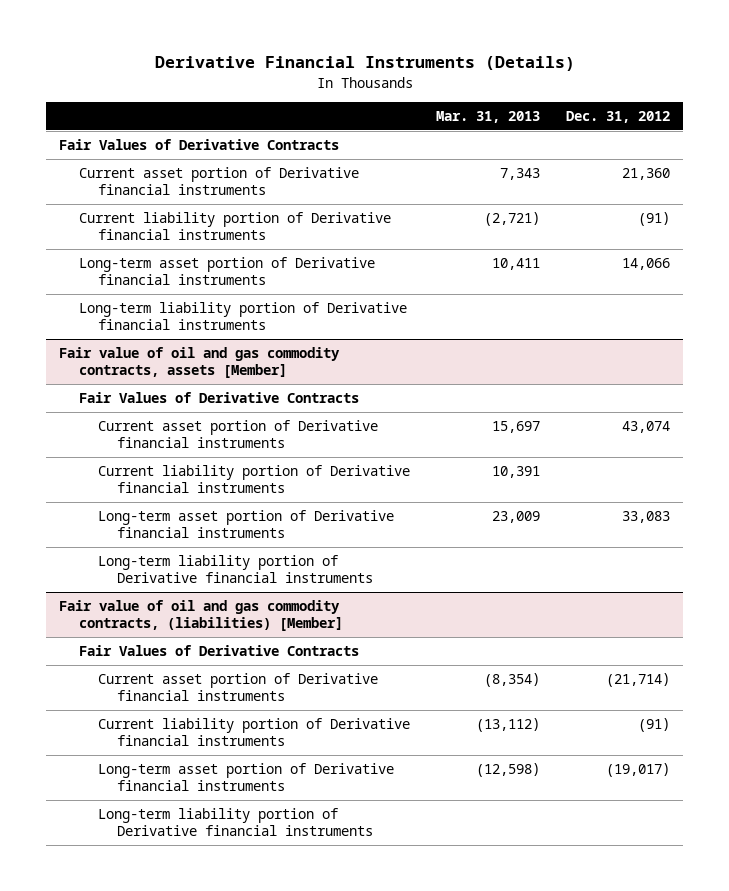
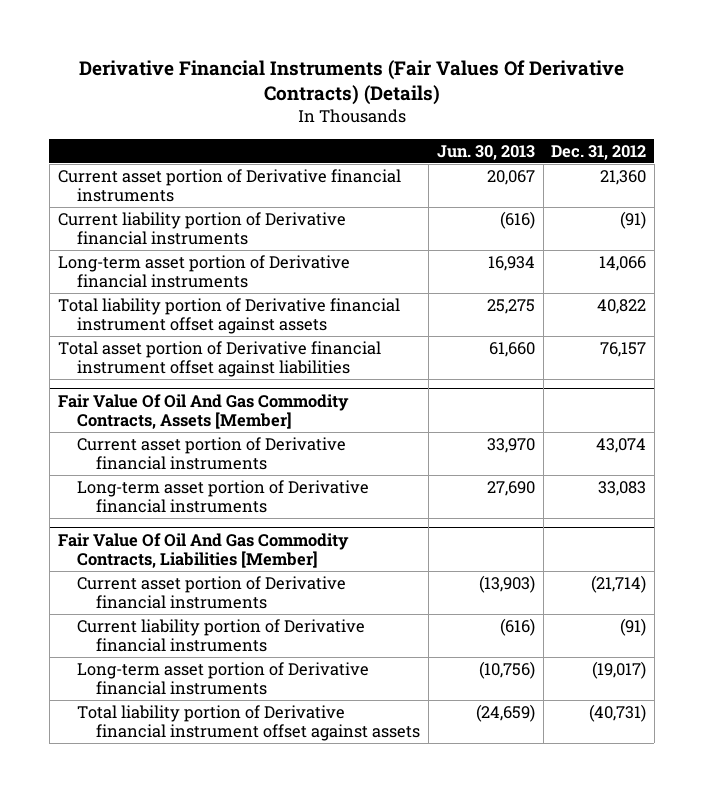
- Derivative Financial Instruments (Details)
+ Derivative Financial Instruments (Fair Values Of Derivative Contracts) (Details)
- | Mar. 31, 2013 | Dec. 31, 2012
+ | Jun. 30, 2013 | Dec. 31, 2012
- Fair Values of Derivative Contracts
- Long-term liability portion of Derivative financial instruments
- Fair value of oil and gas commodity contracts, assets [Member]
- Fair Values of Derivative Contracts
+ Total liability portion of Derivative financial instrument offset against assets | 25,275 | 40,822
+ Total asset portion of Derivative financial instrument offset against liabilities | 61,660 | 76,157
+ Fair Value Of Oil And Gas Commodity Contracts, Assets [Member]
- Current liability portion of Derivative financial instruments | 10,391 |
- Long-term liability portion of Derivative financial instruments
- Fair value of oil and gas commodity contracts, (liabilities) [Member]
- Fair Values of Derivative Contracts
+ Fair Value Of Oil And Gas Commodity Contracts, Liabilities [Member]
- Long-term liability portion of Derivative financial instruments
+ Total liability portion of Derivative financial instrument offset against assets | (24,659) | (40,731)

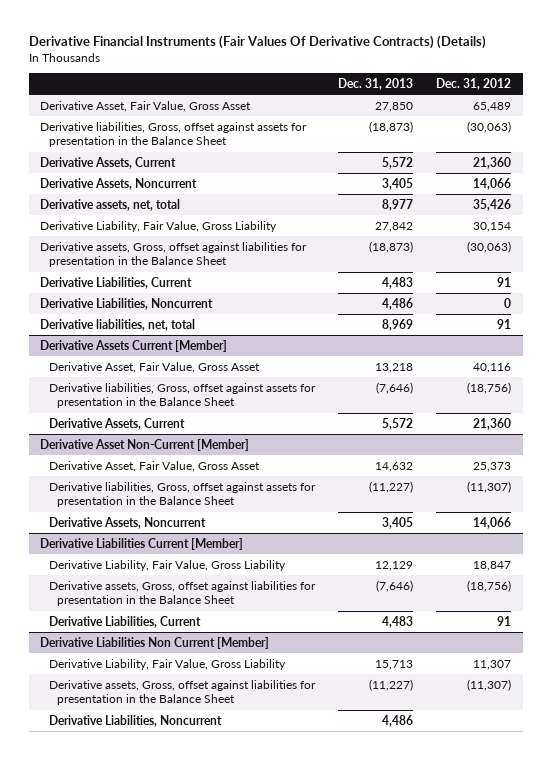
- | Jun. 30, 2013 | Dec. 31, 2012
+ | Dec. 31, 2013 | Dec. 31, 2012
- Current asset portion of Derivative financial instruments | 20,067 | 21,360
- Current liability portion of Derivative financial instruments | (616) | (91)
- Long-term asset portion of Derivative financial instruments | 16,934 | 14,066
- Total liability portion of Derivative financial instrument offset against assets | 25,275 | 40,822
- Total asset portion of Derivative financial instrument offset against liabilities | 61,660 | 76,157
- Fair Value Of Oil And Gas Commodity Contracts, Assets [Member]
- Current asset portion of Derivative financial instruments | 33,970 | 43,074
- Long-term asset portion of Derivative financial instruments | 27,690 | 33,083
- Fair Value Of Oil And Gas Commodity Contracts, Liabilities [Member]
- Current asset portion of Derivative financial instruments | (13,903) | (21,714)
- Current liability portion of Derivative financial instruments | (616) | (91)
- Long-term asset portion of Derivative financial instruments | (10,756) | (19,017)
- Total liability portion of Derivative financial instrument offset against assets | (24,659) | (40,731)
+ Derivative Asset, Fair Value, Gross Asset | 27,850 | 65,489
+ Derivative liabilities, Gross, offset against assets for presentation in the Balance Sheet | (18,873) | (30,063)
+ Derivative Assets, Current | 5,572 | 21,360
+ Derivative Assets, Noncurrent | 3,405 | 14,066
+ Derivative assets, net, total | 8,977 | 35,426
+ Derivative Liability, Fair Value, Gross Liability | 27,842 | 30,154
+ Derivative assets, Gross, offset against liabilities for presentation in the Balance Sheet | (18,873) | (30,063)
+ Derivative Liabilities, Current | 4,483 | 91
+ Derivative Liabilities, Noncurrent | 4,486 | 0
+ Derivative liabilities, net, total | 8,969 | 91
+ Derivative Assets Current [Member]
+ Derivative Asset, Fair Value, Gross Asset | 13,218 | 40,116
+ Derivative liabilities, Gross, offset against assets for presentation in the Balance Sheet | (7,646) | (18,756)
+ Derivative Assets, Current | 5,572 | 21,360
+ Derivative Asset Non-Current [Member]
+ Derivative Asset, Fair Value, Gross Asset | 14,632 | 25,373
+ Derivative liabilities, Gross, offset against assets for presentation in the Balance Sheet | (11,227) | (11,307)
+ Derivative Assets, Noncurrent | 3,405 | 14,066
+ Derivative Liabilities Current [Member]
+ Derivative Liability, Fair Value, Gross Liability | 12,129 | 18,847
+ Derivative assets, Gross, offset against liabilities for presentation in the Balance Sheet | (7,646) | (18,756)
+ Derivative Liabilities, Current | 4,483 | 91
+ Derivative Liabilities Non Current [Member]
+ Derivative Liability, Fair Value, Gross Liability | 15,713 | 11,307
+ Derivative assets, Gross, offset against liabilities for presentation in the Balance Sheet | (11,227) | (11,307)
+ Derivative Liabilities, Noncurrent | 4,486 |

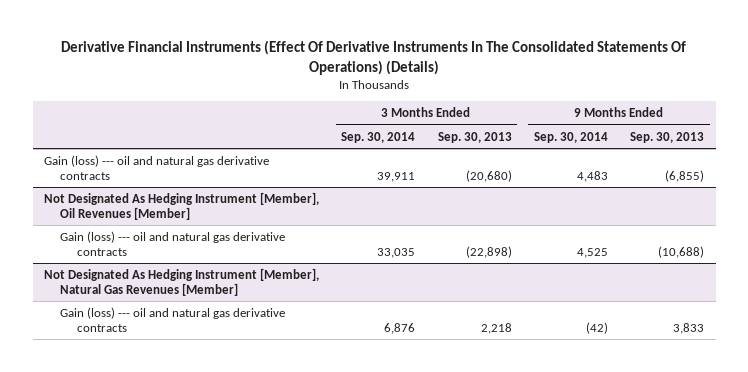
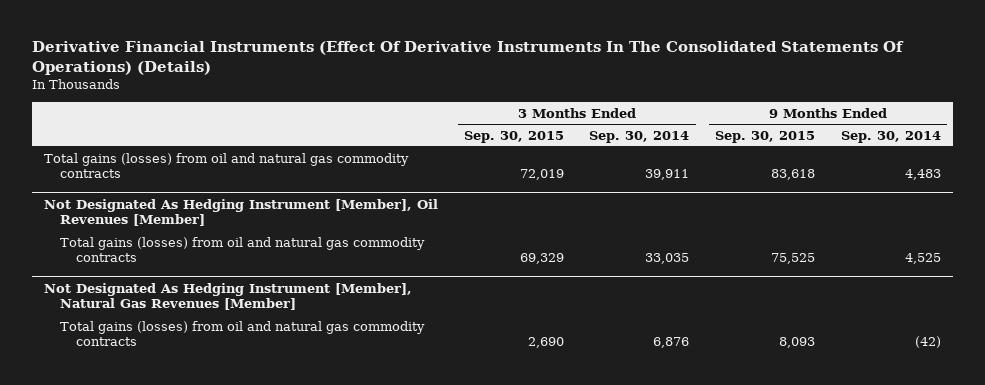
- | 3 Months Ended Sep. 30, 2014 | 3 Months Ended Sep. 30, 2013 | 9 Months Ended Sep. 30, 2014 | 9 Months Ended Sep. 30, 2013
+ | 3 Months Ended Sep. 30, 2015 | 3 Months Ended Sep. 30, 2014 | 9 Months Ended Sep. 30, 2015 | 9 Months Ended Sep. 30, 2014
- Gain (loss) --- oil and natural gas derivative contracts | 39,911 | (20,680) | 4,483 | (6,855)
+ Total gains (losses) from oil and natural gas commodity contracts | 72,019 | 39,911 | 83,618 | 4,483
@ Not Designated As Hedging Instrument [Member], Oil Revenues [Member]
- Gain (loss) --- oil and natural gas derivative contracts | 33,035 | (22,898) | 4,525 | (10,688)
+ Total gains (losses) from oil and natural gas commodity contracts | 69,329 | 33,035 | 75,525 | 4,525
@ Not Designated As Hedging Instrument [Member], Natural Gas Revenues [Member]
- Gain (loss) --- oil and natural gas derivative contracts | 6,876 | 2,218 | (42) | 3,833
+ Total gains (losses) from oil and natural gas commodity contracts | 2,690 | 6,876 | 8,093 | (42)

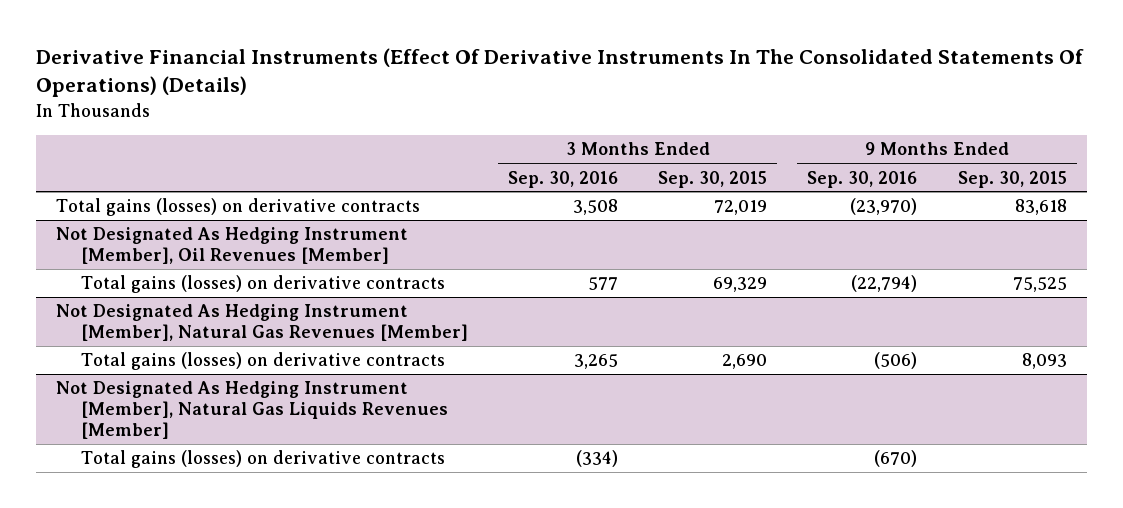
- | 3 Months Ended Sep. 30, 2015 | 3 Months Ended Sep. 30, 2014 | 9 Months Ended Sep. 30, 2015 | 9 Months Ended Sep. 30, 2014
+ | 3 Months Ended Sep. 30, 2016 | 3 Months Ended Sep. 30, 2015 | 9 Months Ended Sep. 30, 2016 | 9 Months Ended Sep. 30, 2015
- Total gains (losses) from oil and natural gas commodity contracts | 72,019 | 39,911 | 83,618 | 4,483
+ Total gains (losses) on derivative contracts | 3,508 | 72,019 | (23,970) | 83,618
@ Not Designated As Hedging Instrument [Member], Oil Revenues [Member]
- Total gains (losses) from oil and natural gas commodity contracts | 69,329 | 33,035 | 75,525 | 4,525
+ Total gains (losses) on derivative contracts | 577 | 69,329 | (22,794) | 75,525
@ Not Designated As Hedging Instrument [Member], Natural Gas Revenues [Member]
- Total gains (losses) from oil and natural gas commodity contracts | 2,690 | 6,876 | 8,093 | (42)
+ Total gains (losses) on derivative contracts | 3,265 | 2,690 | (506) | 8,093
+ Not Designated As Hedging Instrument [Member], Natural Gas Liquids Revenues [Member]
+ Total gains (losses) on derivative contracts | (334) | | (670) |

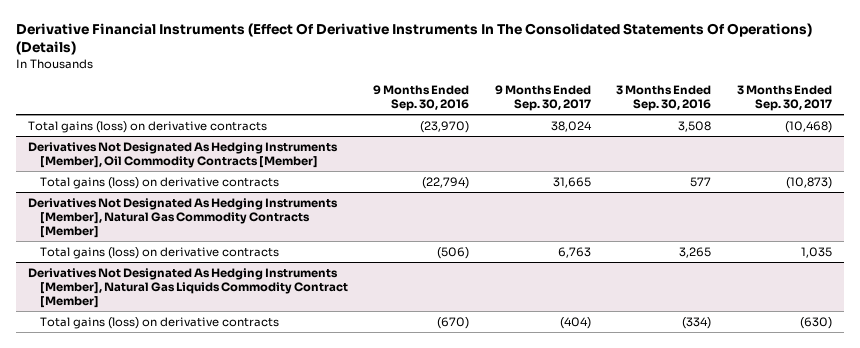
- | 3 Months Ended Sep. 30, 2016 | 3 Months Ended Sep. 30, 2015 | 9 Months Ended Sep. 30, 2016 | 9 Months Ended Sep. 30, 2015
+ | 9 Months Ended Sep. 30, 2016 | 9 Months Ended Sep. 30, 2017 | 3 Months Ended Sep. 30, 2016 | 3 Months Ended Sep. 30, 2017
- Total gains (losses) on derivative contracts | 3,508 | 72,019 | (23,970) | 83,618
- Not Designated As Hedging Instrument [Member], Oil Revenues [Member]
- Total gains (losses) on derivative contracts | 577 | 69,329 | (22,794) | 75,525
- Not Designated As Hedging Instrument [Member], Natural Gas Revenues [Member]
- Total gains (losses) on derivative contracts | 3,265 | 2,690 | (506) | 8,093
- Not Designated As Hedging Instrument [Member], Natural Gas Liquids Revenues [Member]
- Total gains (losses) on derivative contracts | (334) | | (670) |
+ Total gains (loss) on derivative contracts | (23,970) | 38,024 | 3,508 | (10,468)
+ Derivatives Not Designated As Hedging Instruments [Member], Oil Commodity Contracts [Member]
+ Total gains (loss) on derivative contracts | (22,794) | 31,665 | 577 | (10,873)
+ Derivatives Not Designated As Hedging Instruments [Member], Natural Gas Commodity Contracts [Member]
+ Total gains (loss) on derivative contracts | (506) | 6,763 | 3,265 | 1,035
+ Derivatives Not Designated As Hedging Instruments [Member], Natural Gas Liquids Commodity Contract [Member]
+ Total gains (loss) on derivative contracts | (670) | (404) | (334) | (630)

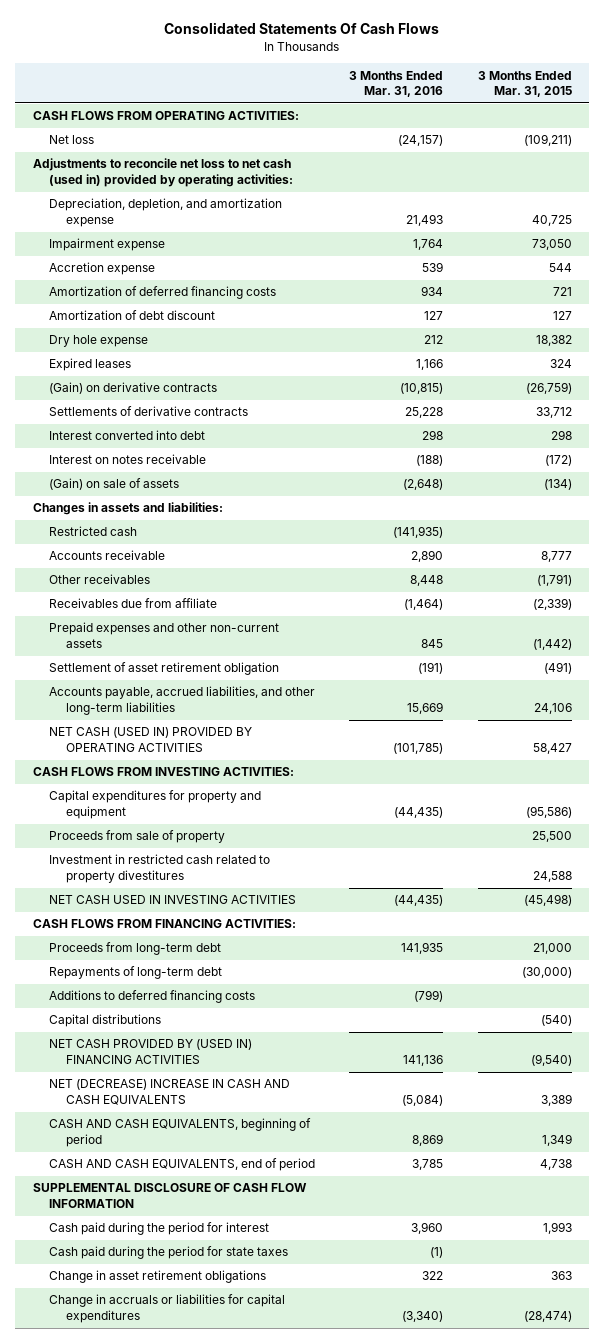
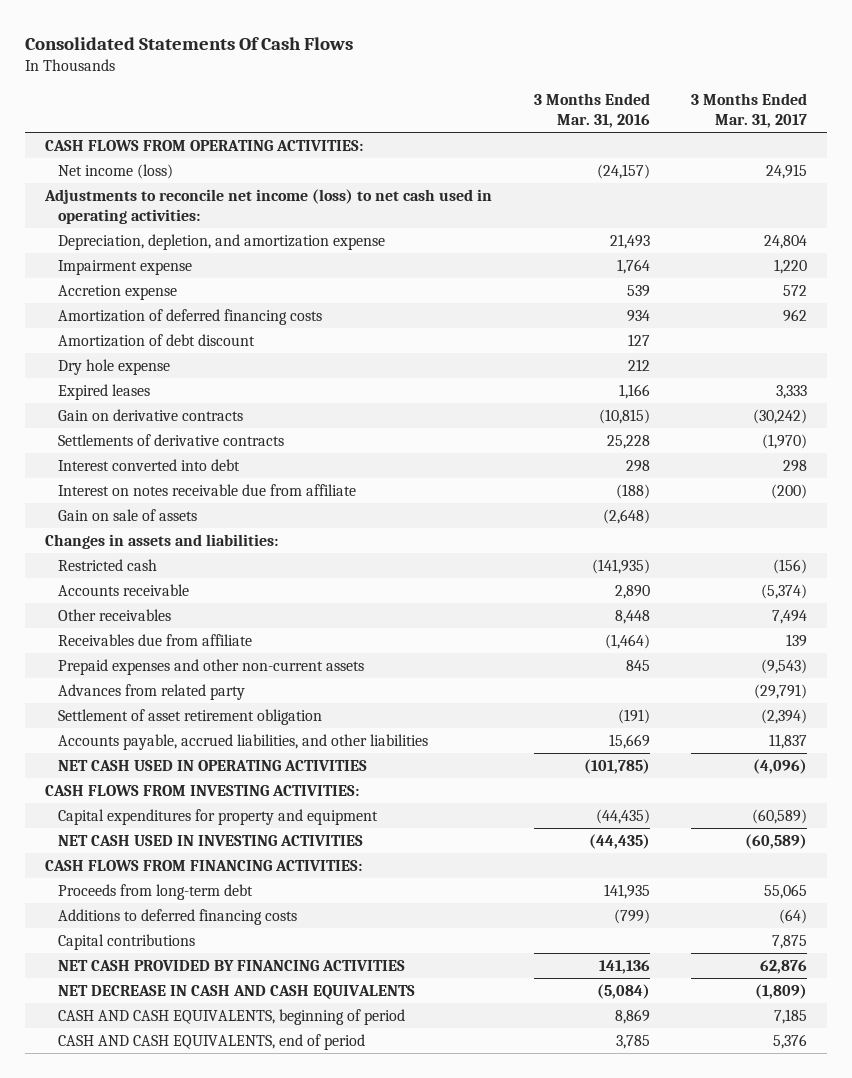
- | 3 Months Ended Mar. 31, 2016 | 3 Months Ended Mar. 31, 2015
+ | 3 Months Ended Mar. 31, 2016 | 3 Months Ended Mar. 31, 2017
- Net loss | (24,157) | (109,211)
- Adjustments to reconcile net loss to net cash (used in) provided by operating activities:
+ Net income (loss) | (24,157) | 24,915
+ Adjustments to reconcile net income (loss) to net cash used in operating activities:
- (Gain) on derivative contracts | (10,815) | (26,759)
+ Gain on derivative contracts | (10,815) | (30,242)
- Interest on notes receivable | (188) | (172)
- (Gain) on sale of assets | (2,648) | (134)
+ Interest on notes receivable due from affiliate | (188) | (200)
+ Gain on sale of assets | (2,648) |
+ Advances from related party | | (29,791)
- Accounts payable, accrued liabilities, and other long-term liabilities | 15,669 | 24,106
- NET CASH (USED IN) PROVIDED BY OPERATING ACTIVITIES | (101,785) | 58,427
+ Accounts payable, accrued liabilities, and other liabilities | 15,669 | 11,837
+ NET CASH USED IN OPERATING ACTIVITIES | (101,785) | (4,096)
- Proceeds from sale of property | | 25,500
- Investment in restricted cash related to property divestitures | | 24,588
- Repayments of long-term debt | | (30,000)
- Capital distributions | | (540)
- NET CASH PROVIDED BY (USED IN) FINANCING ACTIVITIES | 141,136 | (9,540)
- NET (DECREASE) INCREASE IN CASH AND CASH EQUIVALENTS | (5,084) | 3,389
+ Capital contributions | | 7,875
+ NET CASH PROVIDED BY FINANCING ACTIVITIES | 141,136 | 62,876
+ NET DECREASE IN CASH AND CASH EQUIVALENTS | (5,084) | (1,809)
- SUPPLEMENTAL DISCLOSURE OF CASH FLOW INFORMATION
- Cash paid during the period for interest | 3,960 | 1,993
- Cash paid during the period for state taxes | (1) |
- Change in asset retirement obligations | 322 | 363
- Change in accruals or liabilities for capital expenditures | (3,340) | (28,474)

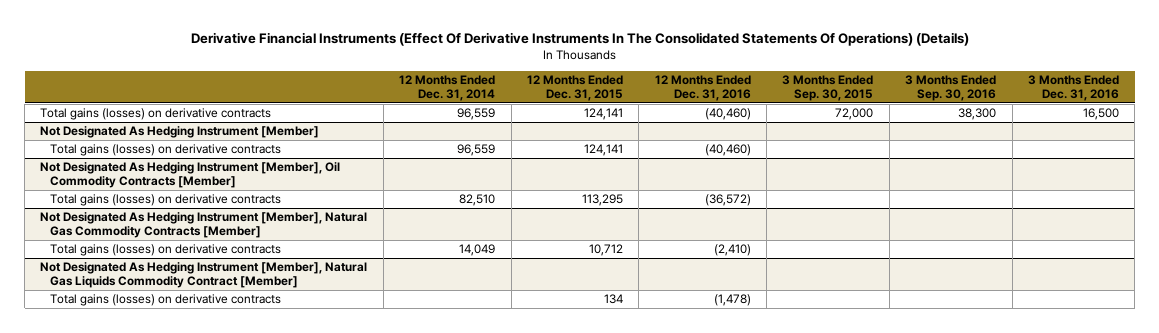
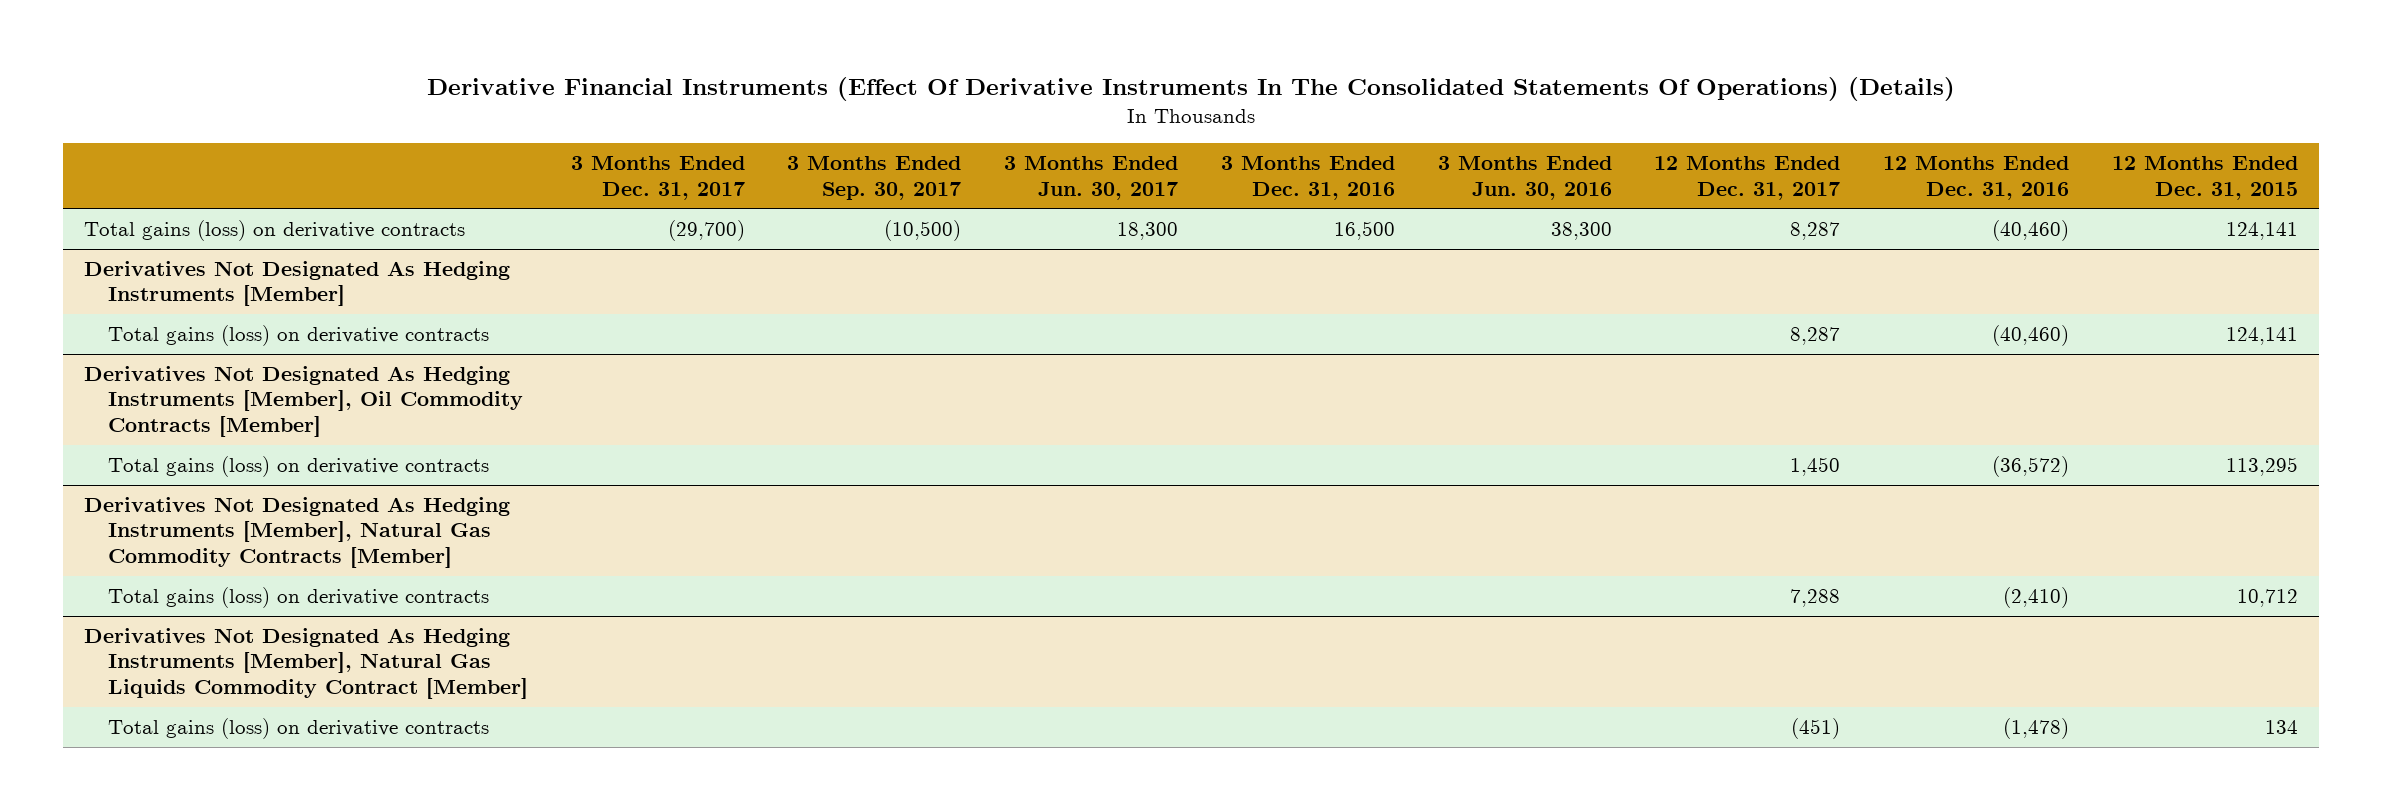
- | 12 Months Ended Dec. 31, 2014 | 12 Months Ended Dec. 31, 2015 | 12 Months Ended Dec. 31, 2016 | 3 Months Ended Sep. 30, 2015 | 3 Months Ended Sep. 30, 2016 | 3 Months Ended Dec. 31, 2016
+ | 3 Months Ended Dec. 31, 2017 | 3 Months Ended Sep. 30, 2017 | 3 Months Ended Jun. 30, 2017 | 3 Months Ended Dec. 31, 2016 | 3 Months Ended Jun. 30, 2016 | 12 Months Ended Dec. 31, 2017 | 12 Months Ended Dec. 31, 2016 | 12 Months Ended Dec. 31, 2015
- Total gains (losses) on derivative contracts | 96,559 | 124,141 | (40,460) | 72,000 | 38,300 | 16,500
- Not Designated As Hedging Instrument [Member]
- Total gains (losses) on derivative contracts | 96,559 | 124,141 | (40,460) | | |
- Not Designated As Hedging Instrument [Member], Oil Commodity Contracts [Member]
- Total gains (losses) on derivative contracts | 82,510 | 113,295 | (36,572) | | |
- Not Designated As Hedging Instrument [Member], Natural Gas Commodity Contracts [Member]
- Total gains (losses) on derivative contracts | 14,049 | 10,712 | (2,410) | | |
- Not Designated As Hedging Instrument [Member], Natural Gas Liquids Commodity Contract [Member]
- Total gains (losses) on derivative contracts | | 134 | (1,478) | | |
+ Total gains (loss) on derivative contracts | (29,700) | (10,500) | 18,300 | 16,500 | 38,300 | 8,287 | (40,460) | 124,141
+ Derivatives Not Designated As Hedging Instruments [Member]
+ Total gains (loss) on derivative contracts | | | | | | 8,287 | (40,460) | 124,141
+ Derivatives Not Designated As Hedging Instruments [Member], Oil Commodity Contracts [Member]
+ Total gains (loss) on derivative contracts | | | | | | 1,450 | (36,572) | 113,295
+ Derivatives Not Designated As Hedging Instruments [Member], Natural Gas Commodity Contracts [Member]
+ Total gains (loss) on derivative contracts | | | | | | 7,288 | (2,410) | 10,712
+ Derivatives Not Designated As Hedging Instruments [Member], Natural Gas Liquids Commodity Contract [Member]
+ Total gains (loss) on derivative contracts | | | | | | (451) | (1,478) | 134

